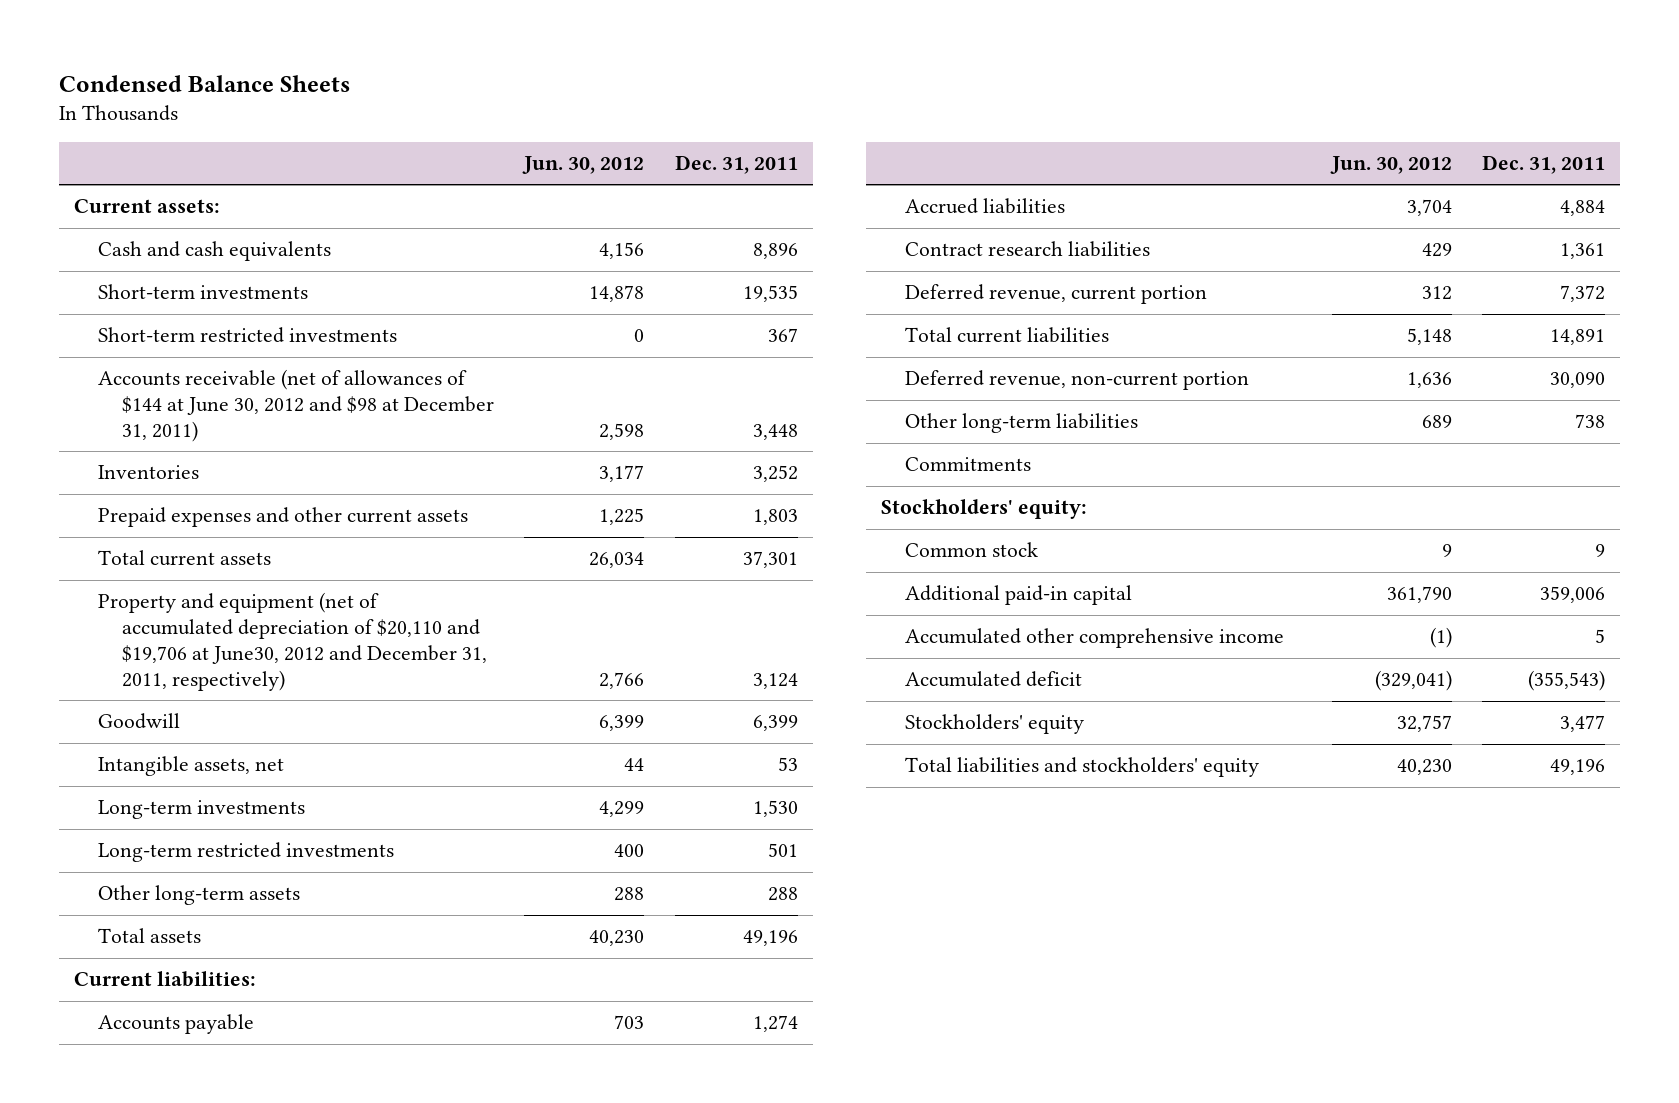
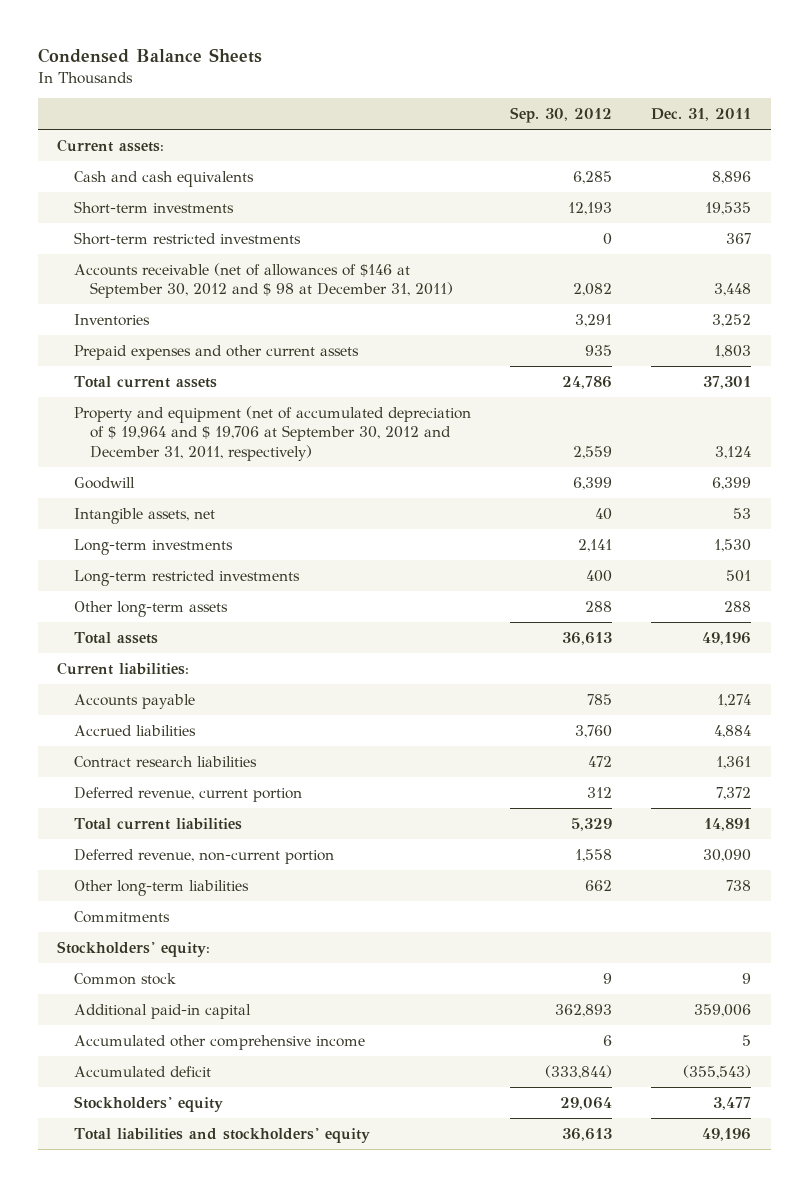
- | Jun. 30, 2012 | Dec. 31, 2011
+ | Sep. 30, 2012 | Dec. 31, 2011
- Accounts receivable (net of allowances of $144 at June 30, 2012 and $98 at December 31, 2011) | 2,598 | 3,448
+ Accounts receivable (net of allowances of $146 at September 30, 2012 and $ 98 at December 31, 2011) | 2,082 | 3,448
- Property and equipment (net of accumulated depreciation of $20,110 and $19,706 at June30, 2012 and December 31, 2011, respectively) | 2,766 | 3,124
+ Property and equipment (net of accumulated depreciation of $ 19,964 and $ 19,706 at September 30, 2012 and December 31, 2011, respectively) | 2,559 | 3,124

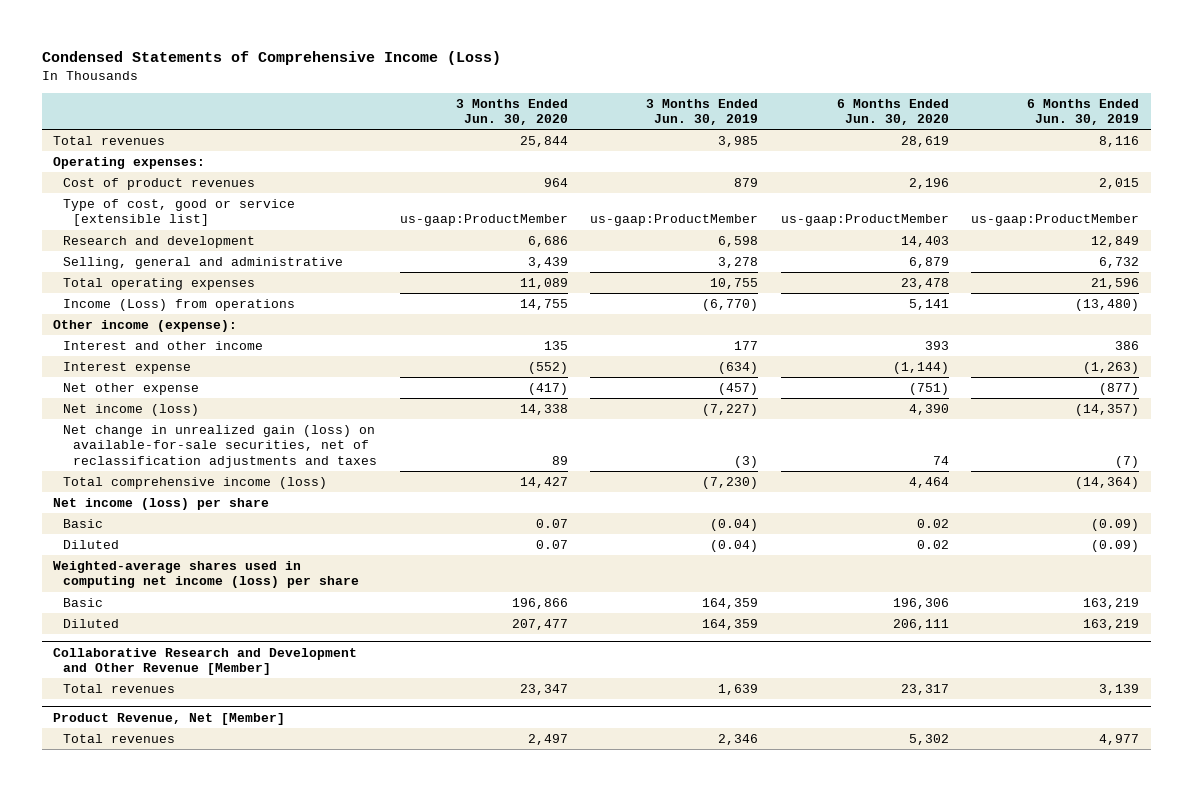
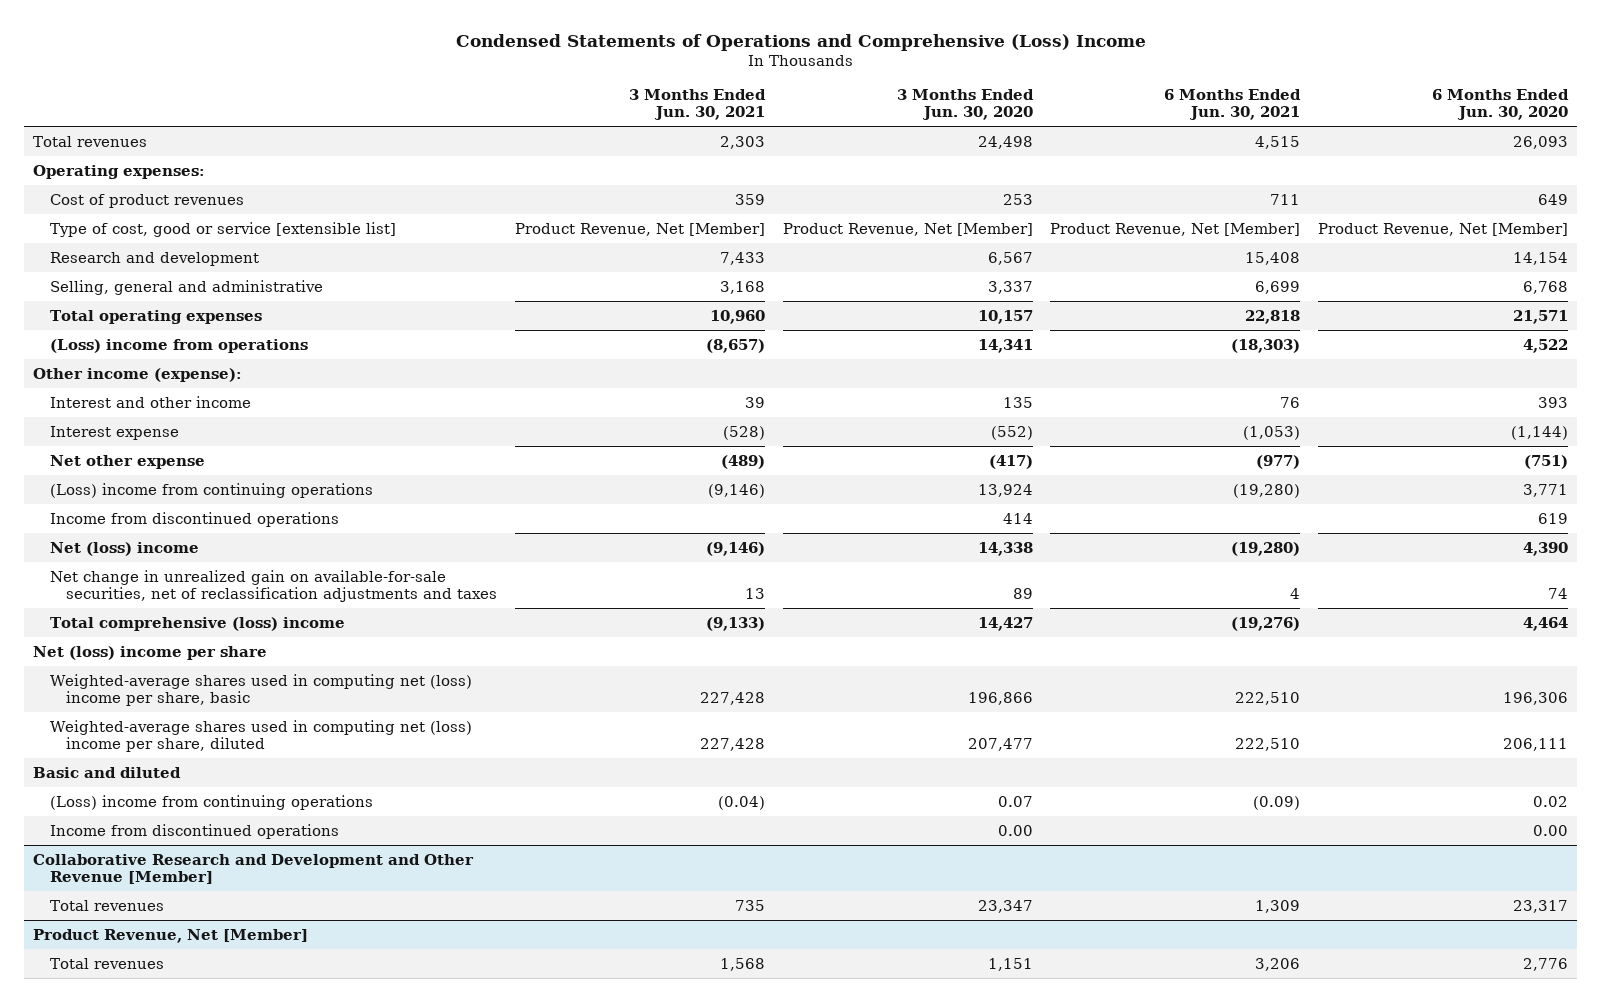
- Condensed Statements of Comprehensive Income (Loss)
+ Condensed Statements of Operations and Comprehensive (Loss) Income
- | 3 Months Ended Jun. 30, 2020 | 3 Months Ended Jun. 30, 2019 | 6 Months Ended Jun. 30, 2020 | 6 Months Ended Jun. 30, 2019
+ | 3 Months Ended Jun. 30, 2021 | 3 Months Ended Jun. 30, 2020 | 6 Months Ended Jun. 30, 2021 | 6 Months Ended Jun. 30, 2020
- Total revenues | 25,844 | 3,985 | 28,619 | 8,116
+ Total revenues | 2,303 | 24,498 | 4,515 | 26,093
- Cost of product revenues | 964 | 879 | 2,196 | 2,015
- Type of cost, good or service [extensible list] | us-gaap:ProductMember | us-gaap:ProductMember | us-gaap:ProductMember | us-gaap:ProductMember
- Research and development | 6,686 | 6,598 | 14,403 | 12,849
- Selling, general and administrative | 3,439 | 3,278 | 6,879 | 6,732
- Total operating expenses | 11,089 | 10,755 | 23,478 | 21,596
- Income (Loss) from operations | 14,755 | (6,770) | 5,141 | (13,480)
+ Cost of product revenues | 359 | 253 | 711 | 649
+ Type of cost, good or service [extensible list] | Product Revenue, Net [Member] | Product Revenue, Net [Member] | Product Revenue, Net [Member] | Product Revenue, Net [Member]
+ Research and development | 7,433 | 6,567 | 15,408 | 14,154
+ Selling, general and administrative | 3,168 | 3,337 | 6,699 | 6,768
+ Total operating expenses | 10,960 | 10,157 | 22,818 | 21,571
+ (Loss) income from operations | (8,657) | 14,341 | (18,303) | 4,522
- Net income (loss) | 14,338 | (7,227) | 4,390 | (14,357)
- Net change in unrealized gain (loss) on available-for-sale securities, net of reclassification adjustments and taxes | 89 | (3) | 74 | (7)
- Total comprehensive income (loss) | 14,427 | (7,230) | 4,464 | (14,364)
- Net income (loss) per share
- Basic | 0.07 | (0.04) | 0.02 | (0.09)
- Diluted | 0.07 | (0.04) | 0.02 | (0.09)
- Weighted-average shares used in computing net income (loss) per share
- Basic | 196,866 | 164,359 | 196,306 | 163,219
- Diluted | 207,477 | 164,359 | 206,111 | 163,219
+ (Loss) income from continuing operations | (9,146) | 13,924 | (19,280) | 3,771
+ Income from discontinued operations | | 414 | | 619
+ Net (loss) income | (9,146) | 14,338 | (19,280) | 4,390
+ Net change in unrealized gain on available-for-sale securities, net of reclassification adjustments and taxes | 13 | 89 | 4 | 74
+ Total comprehensive (loss) income | (9,133) | 14,427 | (19,276) | 4,464
+ Net (loss) income per share
+ Weighted-average shares used in computing net (loss) income per share, basic | 227,428 | 196,866 | 222,510 | 196,306
+ Weighted-average shares used in computing net (loss) income per share, diluted | 227,428 | 207,477 | 222,510 | 206,111
+ Basic and diluted
+ (Loss) income from continuing operations | (0.04) | 0.07 | (0.09) | 0.02
+ Income from discontinued operations | | 0.00 | | 0.00
@ Product Revenue, Net [Member]
- Total revenues | 2,497 | 2,346 | 5,302 | 4,977
+ Total revenues | 1,568 | 1,151 | 3,206 | 2,776

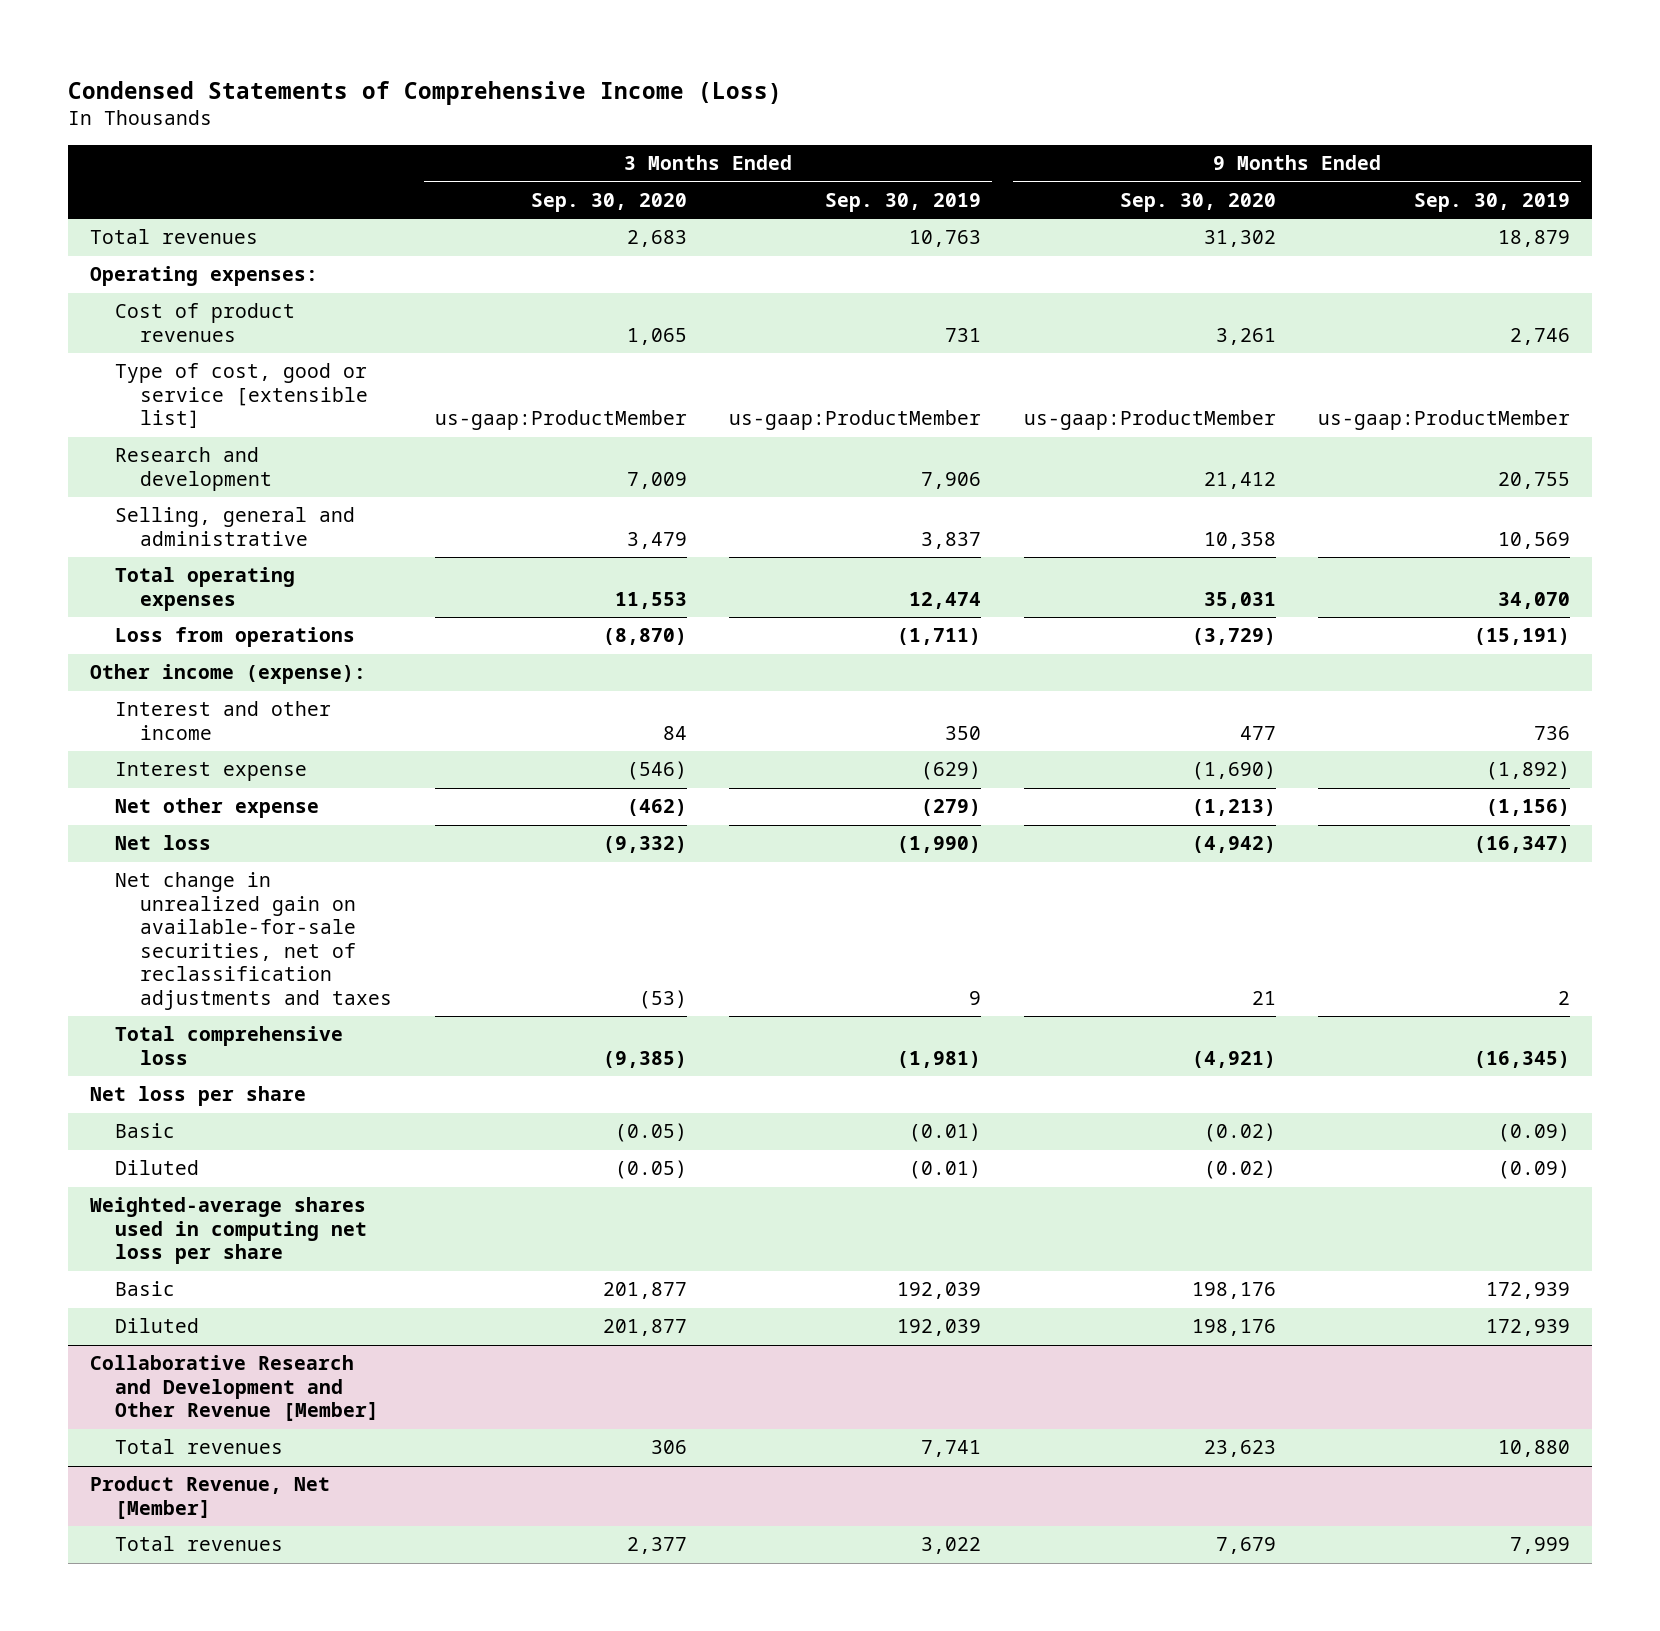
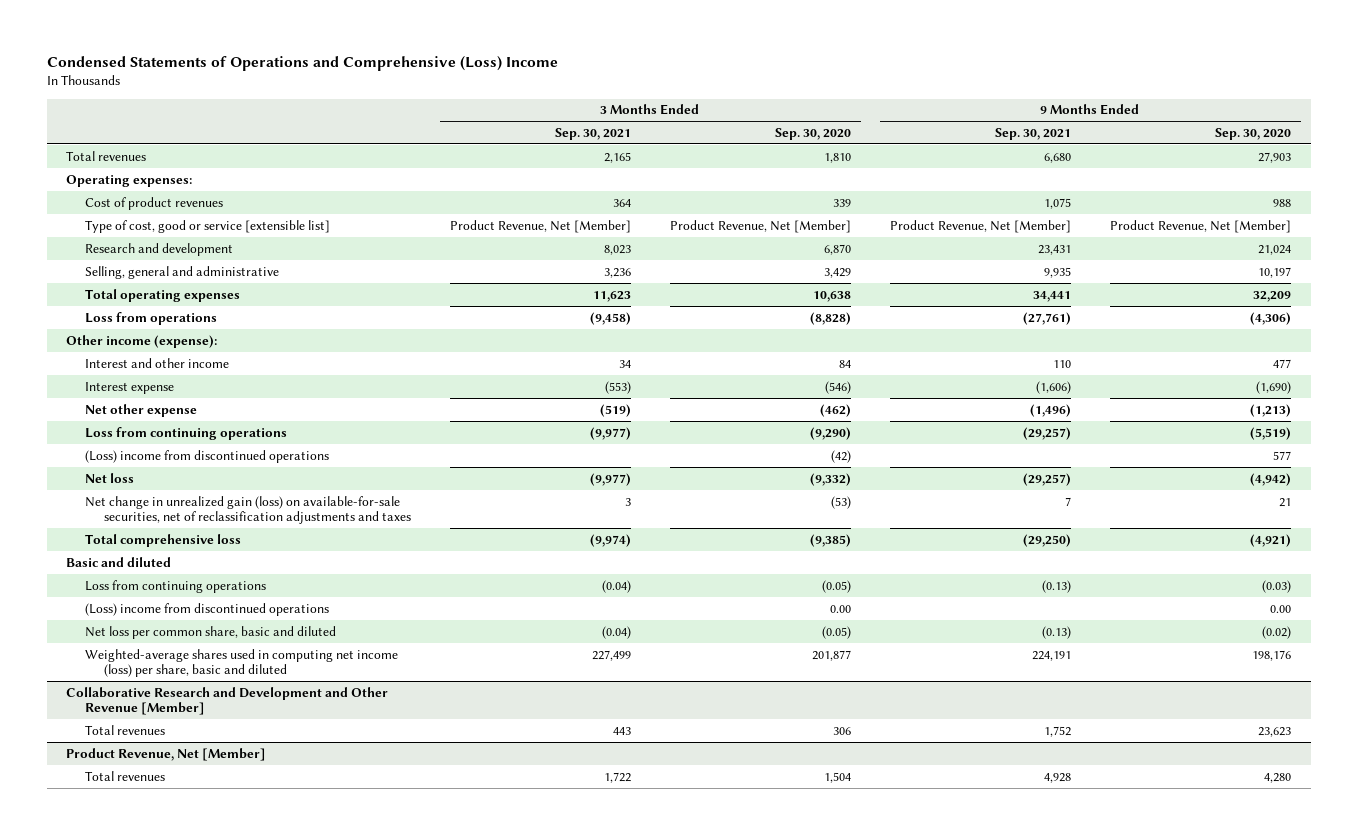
- Condensed Statements of Comprehensive Income (Loss)
+ Condensed Statements of Operations and Comprehensive (Loss) Income
- | 3 Months Ended Sep. 30, 2020 | 3 Months Ended Sep. 30, 2019 | 9 Months Ended Sep. 30, 2020 | 9 Months Ended Sep. 30, 2019
+ | 3 Months Ended Sep. 30, 2021 | 3 Months Ended Sep. 30, 2020 | 9 Months Ended Sep. 30, 2021 | 9 Months Ended Sep. 30, 2020
- Total revenues | 2,683 | 10,763 | 31,302 | 18,879
+ Total revenues | 2,165 | 1,810 | 6,680 | 27,903
- Cost of product revenues | 1,065 | 731 | 3,261 | 2,746
- Type of cost, good or service [extensible list] | us-gaap:ProductMember | us-gaap:ProductMember | us-gaap:ProductMember | us-gaap:ProductMember
- Research and development | 7,009 | 7,906 | 21,412 | 20,755
- Selling, general and administrative | 3,479 | 3,837 | 10,358 | 10,569
- Total operating expenses | 11,553 | 12,474 | 35,031 | 34,070
- Loss from operations | (8,870) | (1,711) | (3,729) | (15,191)
+ Cost of product revenues | 364 | 339 | 1,075 | 988
+ Type of cost, good or service [extensible list] | Product Revenue, Net [Member] | Product Revenue, Net [Member] | Product Revenue, Net [Member] | Product Revenue, Net [Member]
+ Research and development | 8,023 | 6,870 | 23,431 | 21,024
+ Selling, general and administrative | 3,236 | 3,429 | 9,935 | 10,197
+ Total operating expenses | 11,623 | 10,638 | 34,441 | 32,209
+ Loss from operations | (9,458) | (8,828) | (27,761) | (4,306)
+ Loss from continuing operations | (9,977) | (9,290) | (29,257) | (5,519)
+ (Loss) income from discontinued operations | | (42) | | 577
- Net change in unrealized gain on available-for-sale securities, net of reclassification adjustments and taxes | (53) | 9 | 21 | 2
+ Net change in unrealized gain (loss) on available-for-sale securities, net of reclassification adjustments and taxes | 3 | (53) | 7 | 21
- Net loss per share
- Basic | (0.05) | (0.01) | (0.02) | (0.09)
- Diluted | (0.05) | (0.01) | (0.02) | (0.09)
- Weighted-average shares used in computing net loss per share
- Basic | 201,877 | 192,039 | 198,176 | 172,939
- Diluted | 201,877 | 192,039 | 198,176 | 172,939
+ Basic and diluted
+ Loss from continuing operations | (0.04) | (0.05) | (0.13) | (0.03)
+ (Loss) income from discontinued operations | | 0.00 | | 0.00
+ Net loss per common share, basic and diluted | (0.04) | (0.05) | (0.13) | (0.02)
+ Weighted-average shares used in computing net income (loss) per share, basic and diluted | 227,499 | 201,877 | 224,191 | 198,176
@ Product Revenue, Net [Member]
- Total revenues | 2,377 | 3,022 | 7,679 | 7,999
+ Total revenues | 1,722 | 1,504 | 4,928 | 4,280

